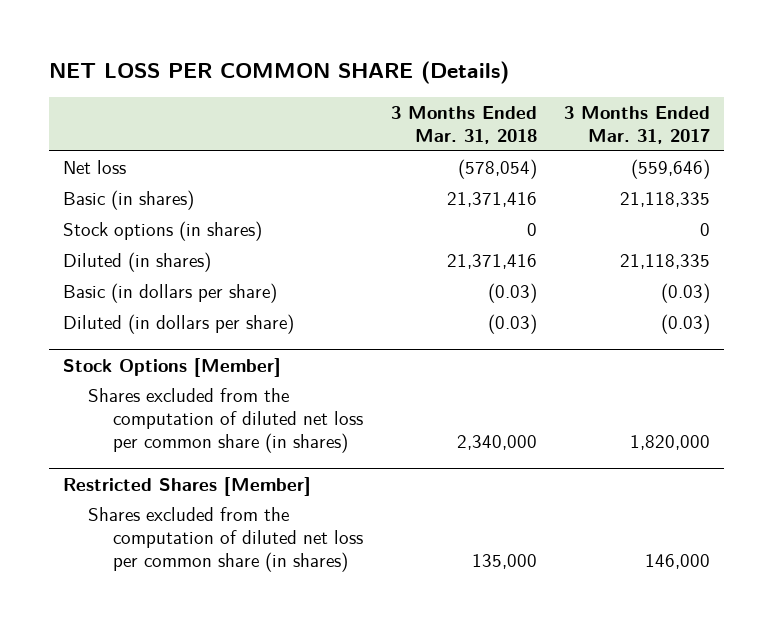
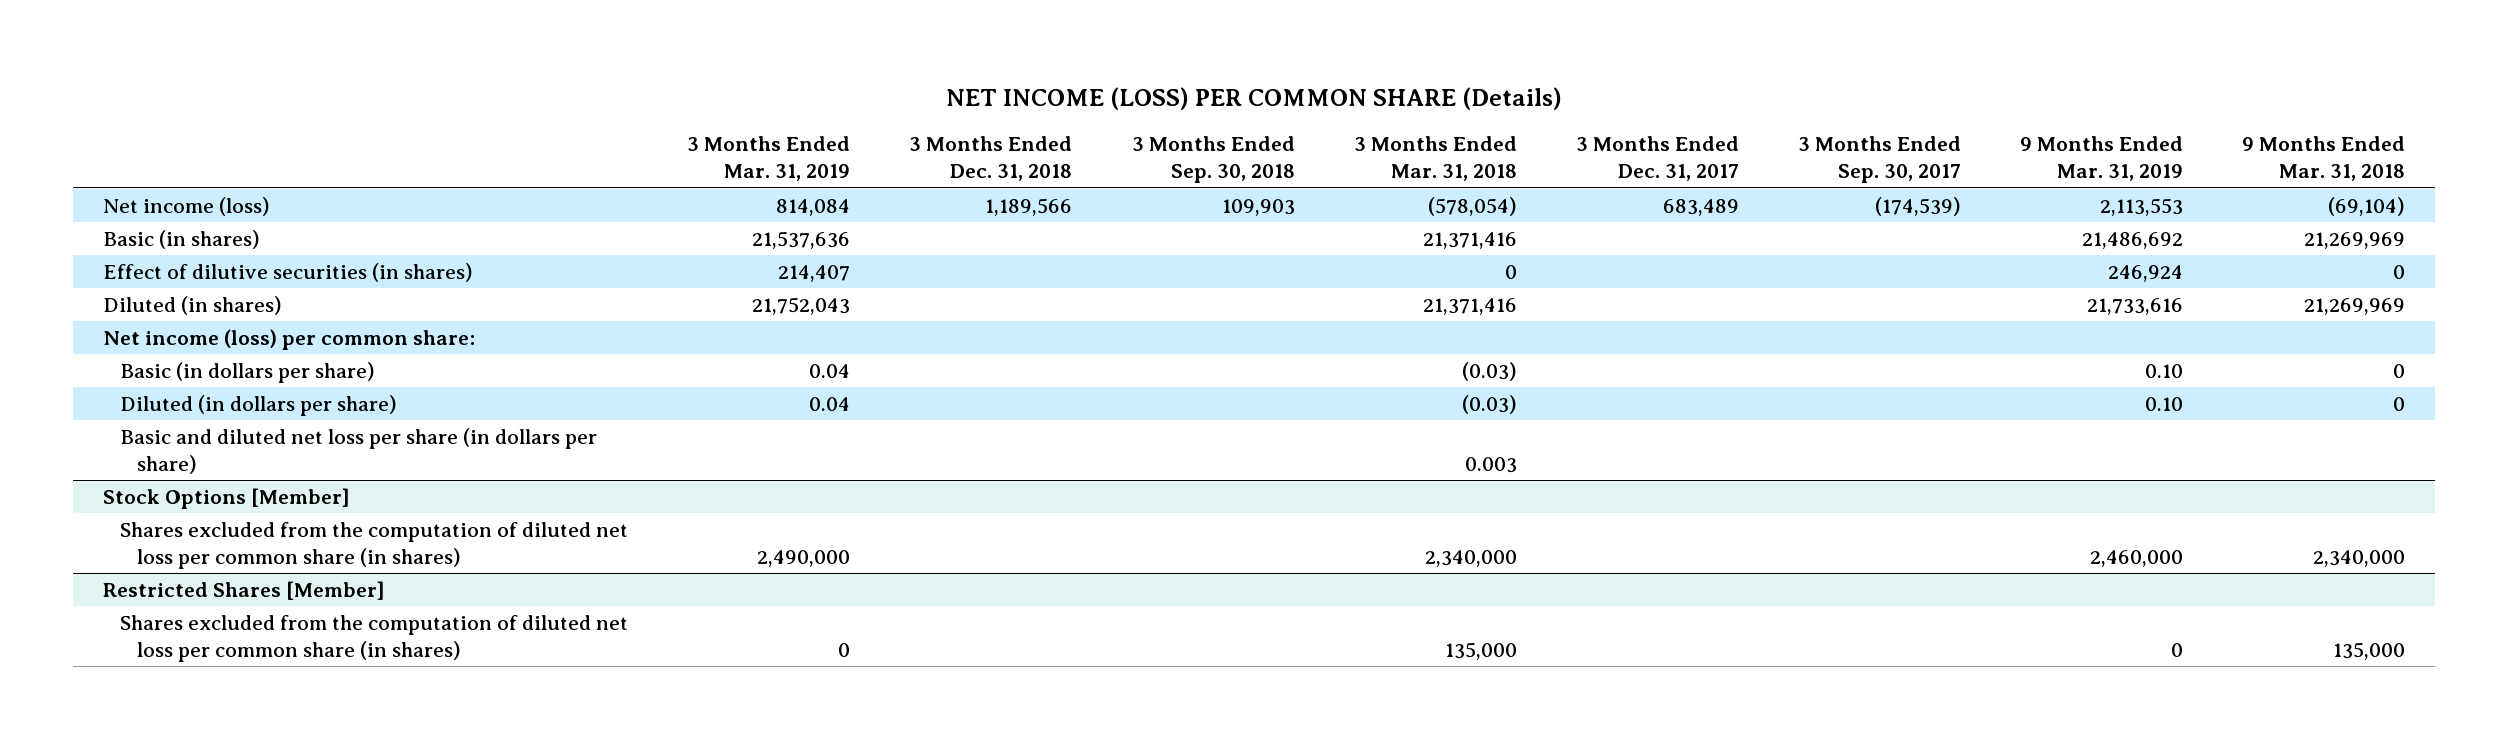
- NET LOSS PER COMMON SHARE (Details)
+ NET INCOME (LOSS) PER COMMON SHARE (Details)
- | 3 Months Ended Mar. 31, 2018 | 3 Months Ended Mar. 31, 2017
+ | 3 Months Ended Mar. 31, 2019 | 3 Months Ended Dec. 31, 2018 | 3 Months Ended Sep. 30, 2018 | 3 Months Ended Mar. 31, 2018 | 3 Months Ended Dec. 31, 2017 | 3 Months Ended Sep. 30, 2017 | 9 Months Ended Mar. 31, 2019 | 9 Months Ended Mar. 31, 2018
- Net loss | (578,054) | (559,646)
+ Net income (loss) | 814,084 | 1,189,566 | 109,903 | (578,054) | 683,489 | (174,539) | 2,113,553 | (69,104)
- Stock options (in shares) | 0 | 0
+ Effect of dilutive securities (in shares) | 214,407 | | | 0 | | | 246,924 | 0
+ Net income (loss) per common share:
+ Basic and diluted net loss per share (in dollars per share) | | | | 0.003 | | | |

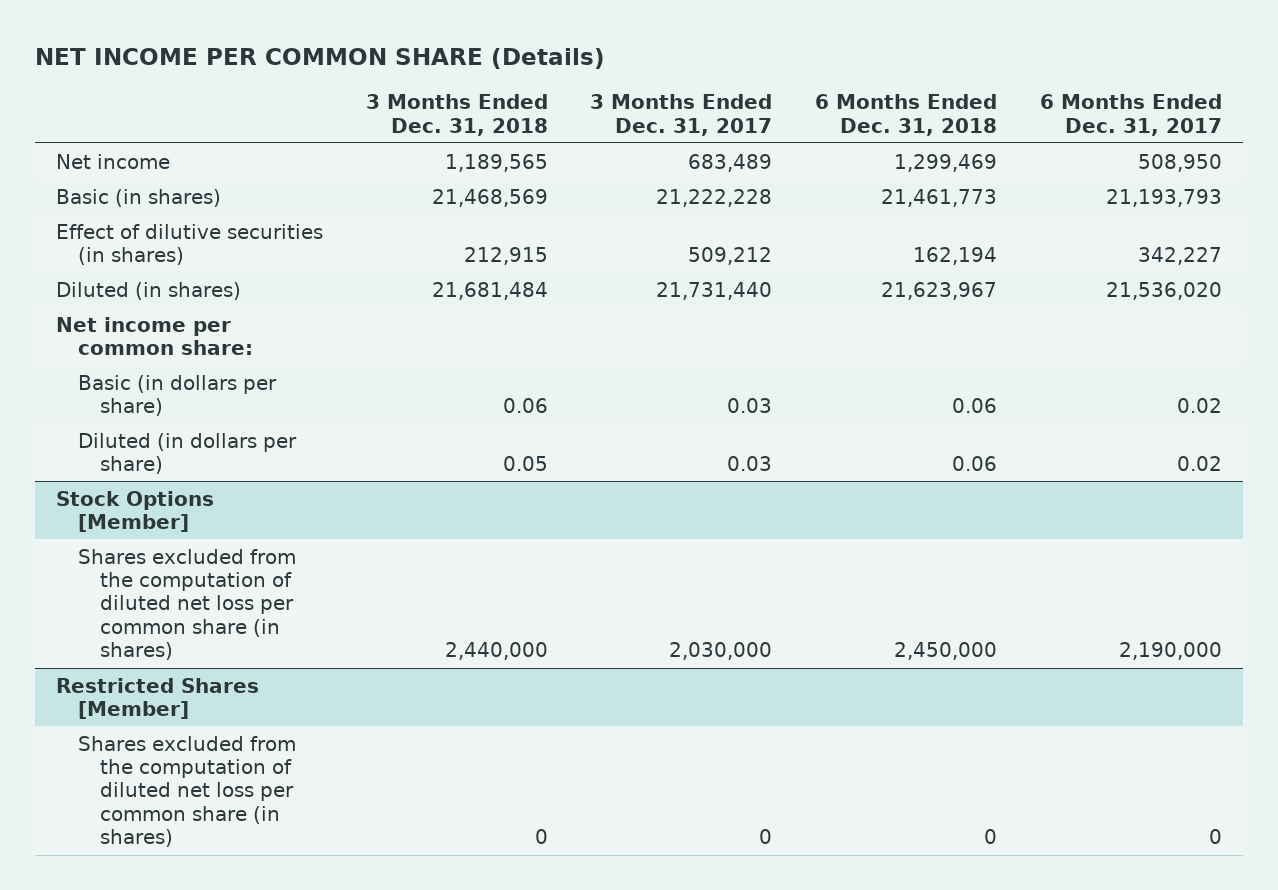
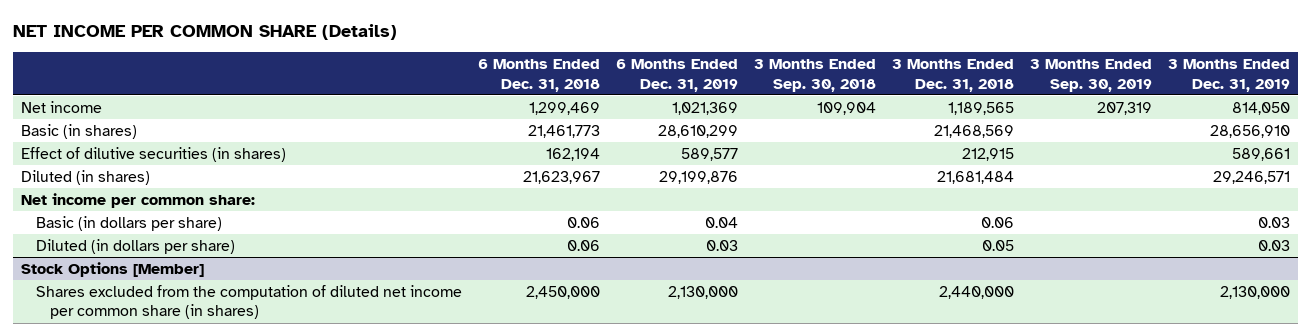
- | 3 Months Ended Dec. 31, 2018 | 3 Months Ended Dec. 31, 2017 | 6 Months Ended Dec. 31, 2018 | 6 Months Ended Dec. 31, 2017
+ | 6 Months Ended Dec. 31, 2018 | 6 Months Ended Dec. 31, 2019 | 3 Months Ended Sep. 30, 2018 | 3 Months Ended Dec. 31, 2018 | 3 Months Ended Sep. 30, 2019 | 3 Months Ended Dec. 31, 2019
@ Stock Options [Member]
- Shares excluded from the computation of diluted net loss per common share (in shares) | 2,440,000 | 2,030,000 | 2,450,000 | 2,190,000
- Restricted Shares [Member]
- Shares excluded from the computation of diluted net loss per common share (in shares) | 0 | 0 | 0 | 0
@ Stock Options [Member]
+ Shares excluded from the computation of diluted net income per common share (in shares) | 2,450,000 | 2,130,000 | | 2,440,000 | | 2,130,000

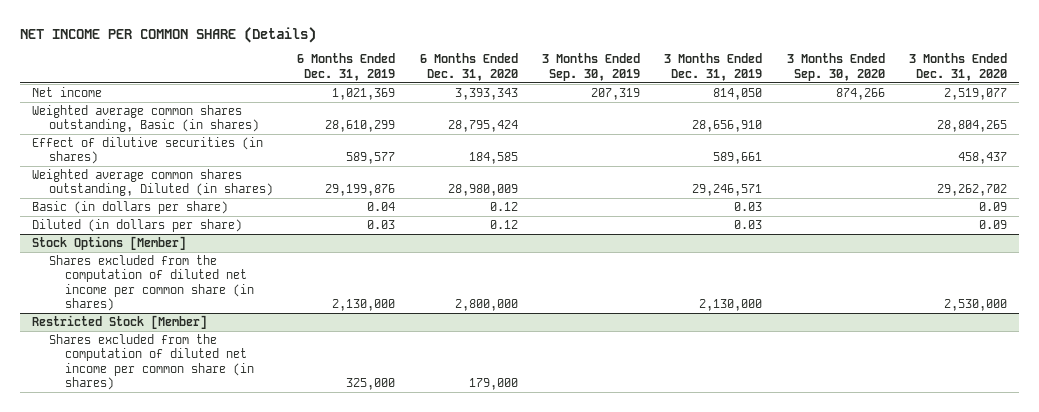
- | 6 Months Ended Dec. 31, 2018 | 6 Months Ended Dec. 31, 2019 | 3 Months Ended Sep. 30, 2018 | 3 Months Ended Dec. 31, 2018 | 3 Months Ended Sep. 30, 2019 | 3 Months Ended Dec. 31, 2019
+ | 6 Months Ended Dec. 31, 2019 | 6 Months Ended Dec. 31, 2020 | 3 Months Ended Sep. 30, 2019 | 3 Months Ended Dec. 31, 2019 | 3 Months Ended Sep. 30, 2020 | 3 Months Ended Dec. 31, 2020
- Basic (in shares) | 21,461,773 | 28,610,299 | | 21,468,569 | | 28,656,910
+ Weighted average common shares outstanding, Basic (in shares) | 28,610,299 | 28,795,424 | | 28,656,910 | | 28,804,265
- Diluted (in shares) | 21,623,967 | 29,199,876 | | 21,681,484 | | 29,246,571
- Net income per common share:
+ Weighted average common shares outstanding, Diluted (in shares) | 29,199,876 | 28,980,009 | | 29,246,571 | | 29,262,702
+ Restricted Stock [Member]
+ Shares excluded from the computation of diluted net income per common share (in shares) | 325,000 | 179,000 | | | |

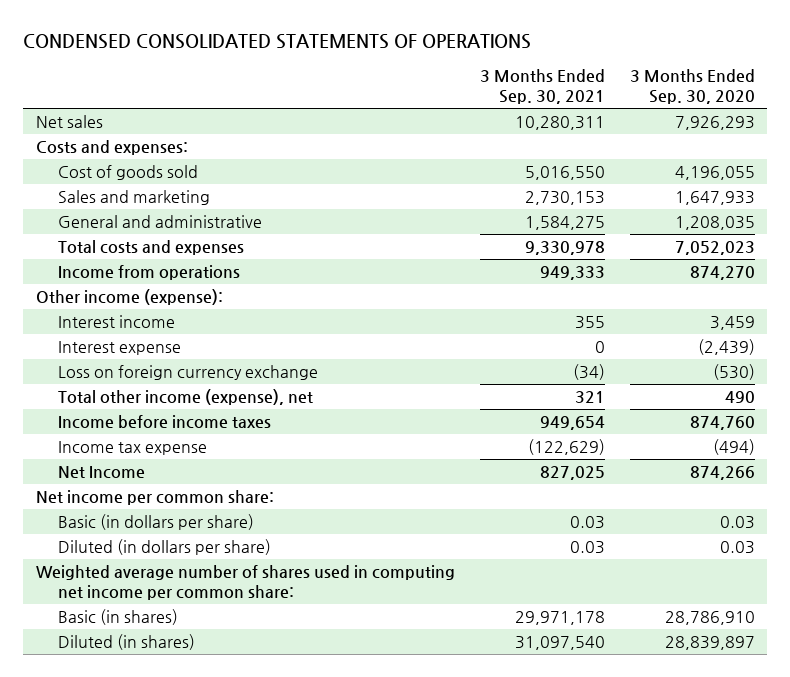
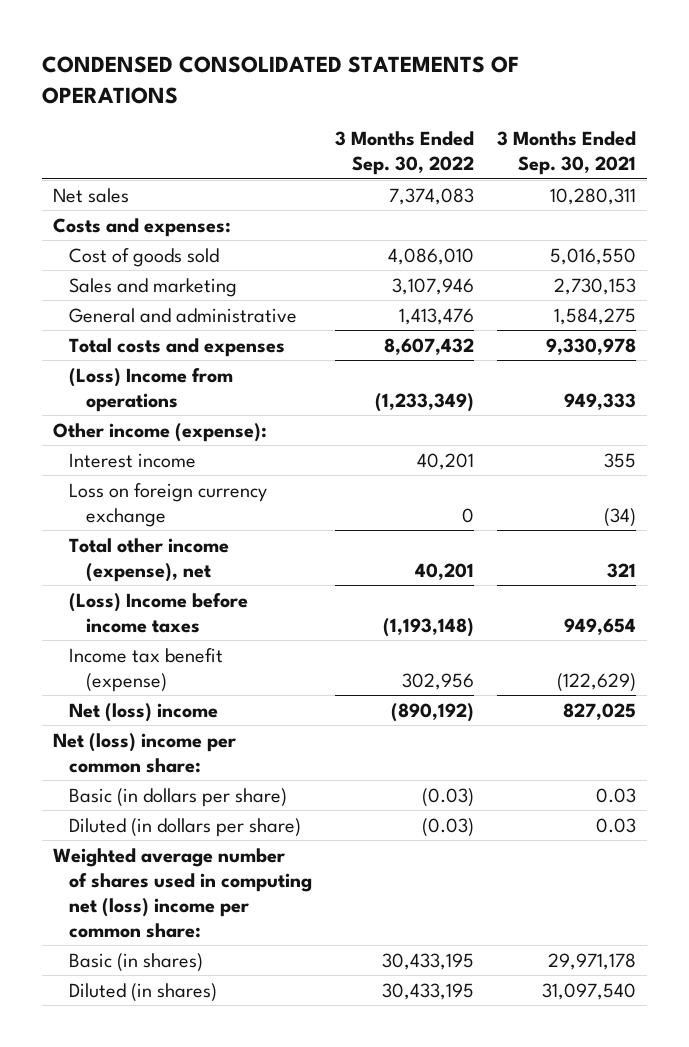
- | 3 Months Ended Sep. 30, 2021 | 3 Months Ended Sep. 30, 2020
+ | 3 Months Ended Sep. 30, 2022 | 3 Months Ended Sep. 30, 2021
- Income from operations | 949,333 | 874,270
+ (Loss) Income from operations | (1,233,349) | 949,333
- Interest expense | 0 | (2,439)
- Income before income taxes | 949,654 | 874,760
- Income tax expense | (122,629) | (494)
- Net Income | 827,025 | 874,266
- Net income per common share:
+ (Loss) Income before income taxes | (1,193,148) | 949,654
+ Income tax benefit (expense) | 302,956 | (122,629)
+ Net (loss) income | (890,192) | 827,025
+ Net (loss) income per common share:
- Weighted average number of shares used in computing net income per common share:
+ Weighted average number of shares used in computing net (loss) income per common share:

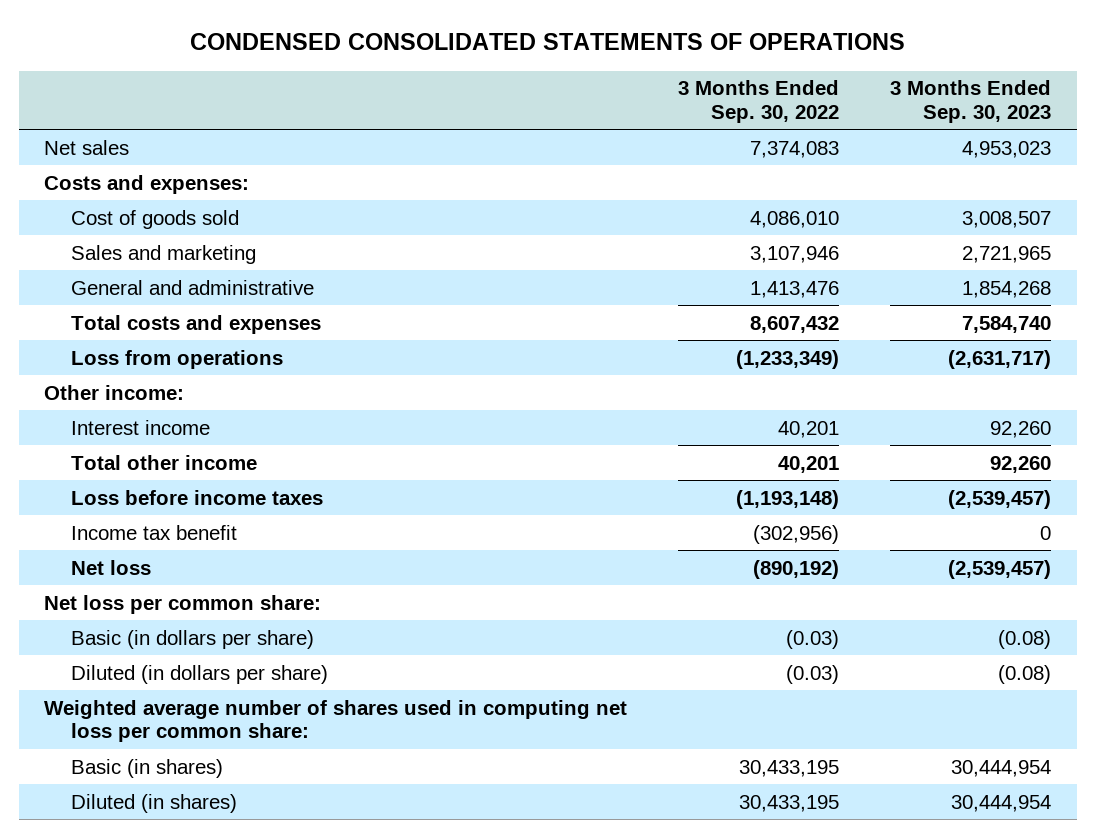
- | 3 Months Ended Sep. 30, 2022 | 3 Months Ended Sep. 30, 2021
+ | 3 Months Ended Sep. 30, 2022 | 3 Months Ended Sep. 30, 2023
- (Loss) Income from operations | (1,233,349) | 949,333
- Other income (expense):
+ Loss from operations | (1,233,349) | (2,631,717)
+ Other income:
- Loss on foreign currency exchange | 0 | (34)
- Total other income (expense), net | 40,201 | 321
- (Loss) Income before income taxes | (1,193,148) | 949,654
- Income tax benefit (expense) | 302,956 | (122,629)
- Net (loss) income | (890,192) | 827,025
- Net (loss) income per common share:
+ Total other income | 40,201 | 92,260
+ Loss before income taxes | (1,193,148) | (2,539,457)
+ Income tax benefit | (302,956) | 0
+ Net loss | (890,192) | (2,539,457)
+ Net loss per common share:
- Weighted average number of shares used in computing net (loss) income per common share:
+ Weighted average number of shares used in computing net loss per common share:

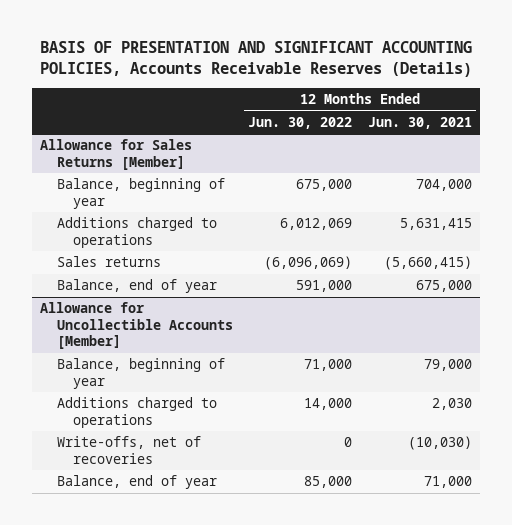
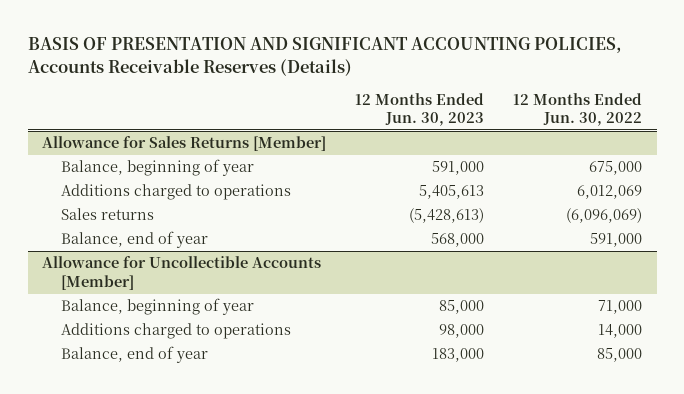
- | 12 Months Ended Jun. 30, 2022 | 12 Months Ended Jun. 30, 2021
+ | 12 Months Ended Jun. 30, 2023 | 12 Months Ended Jun. 30, 2022
@ Allowance for Uncollectible Accounts [Member]
- Write-offs, net of recoveries | 0 | (10,030)

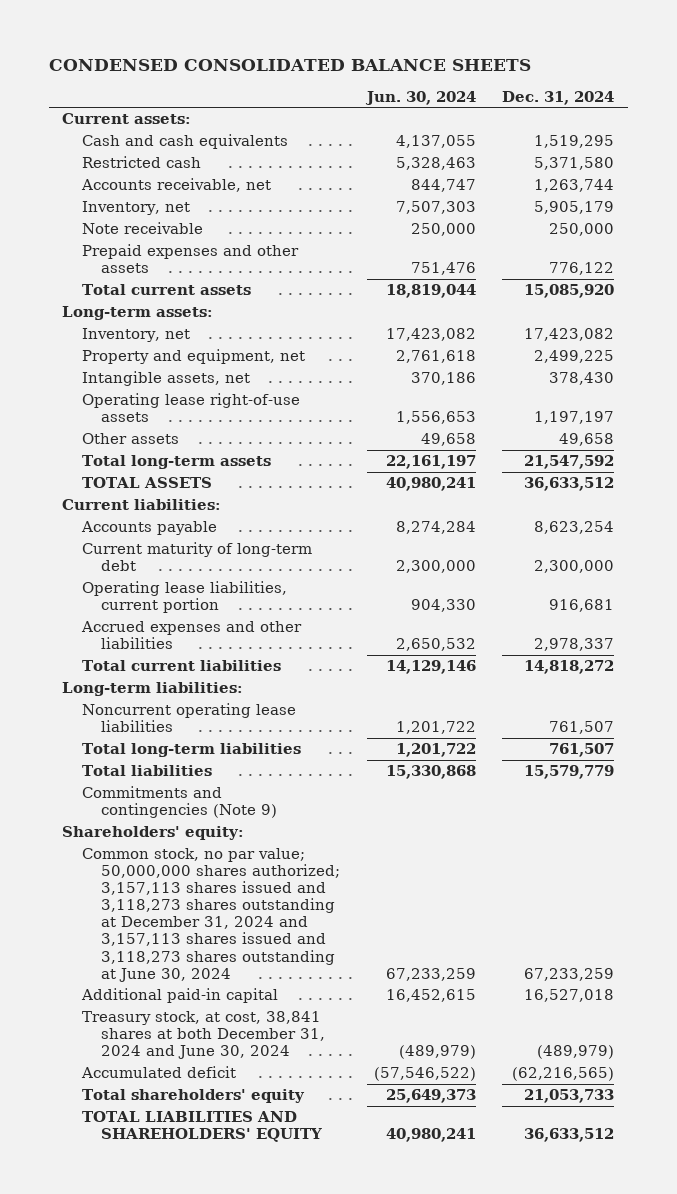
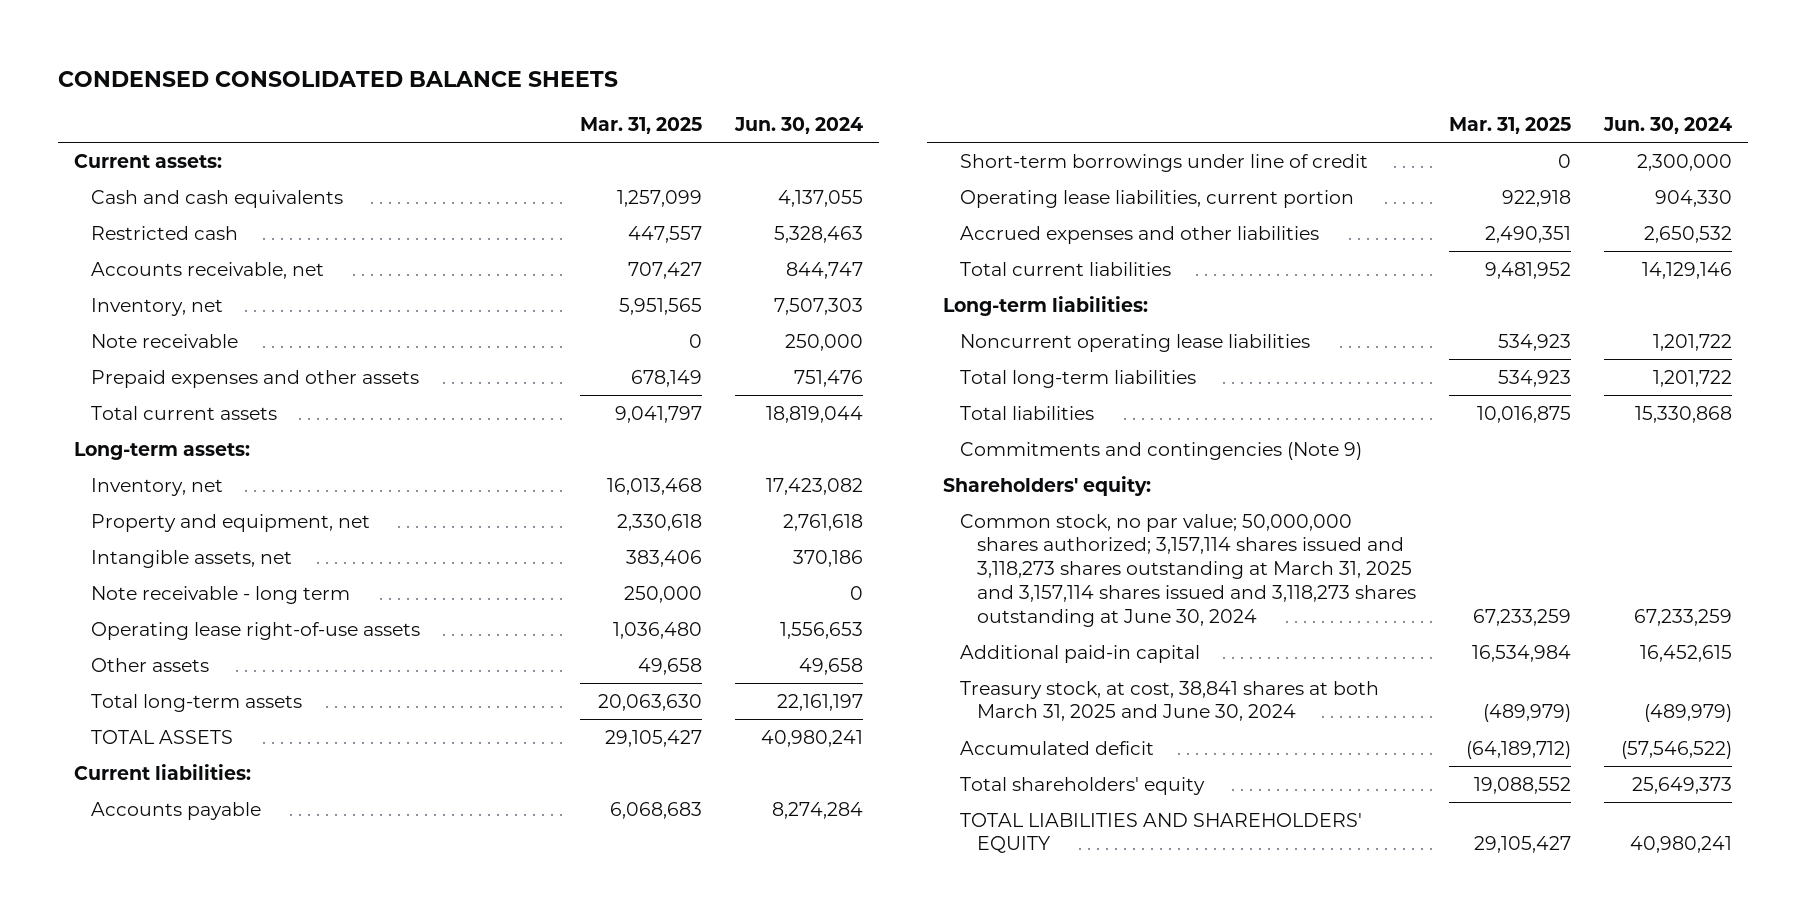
- | Jun. 30, 2024 | Dec. 31, 2024
+ | Mar. 31, 2025 | Jun. 30, 2024
+ Note receivable - long term | 250,000 | 0
- Current maturity of long-term debt | 2,300,000 | 2,300,000
+ Short-term borrowings under line of credit | 0 | 2,300,000
- Common stock, no par value; 50,000,000 shares authorized; 3,157,113 shares issued and 3,118,273 shares outstanding at December 31, 2024 and 3,157,113 shares issued and 3,118,273 shares outstanding at June 30, 2024 | 67,233,259 | 67,233,259
+ Common stock, no par value; 50,000,000 shares authorized; 3,157,114 shares issued and 3,118,273 shares outstanding at March 31, 2025 and 3,157,114 shares issued and 3,118,273 shares outstanding at June 30, 2024 | 67,233,259 | 67,233,259
- Treasury stock, at cost, 38,841 shares at both December 31, 2024 and June 30, 2024 | (489,979) | (489,979)
+ Treasury stock, at cost, 38,841 shares at both March 31, 2025 and June 30, 2024 | (489,979) | (489,979)

